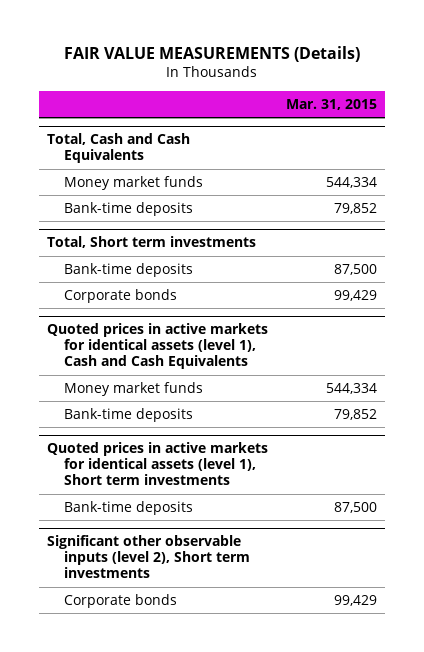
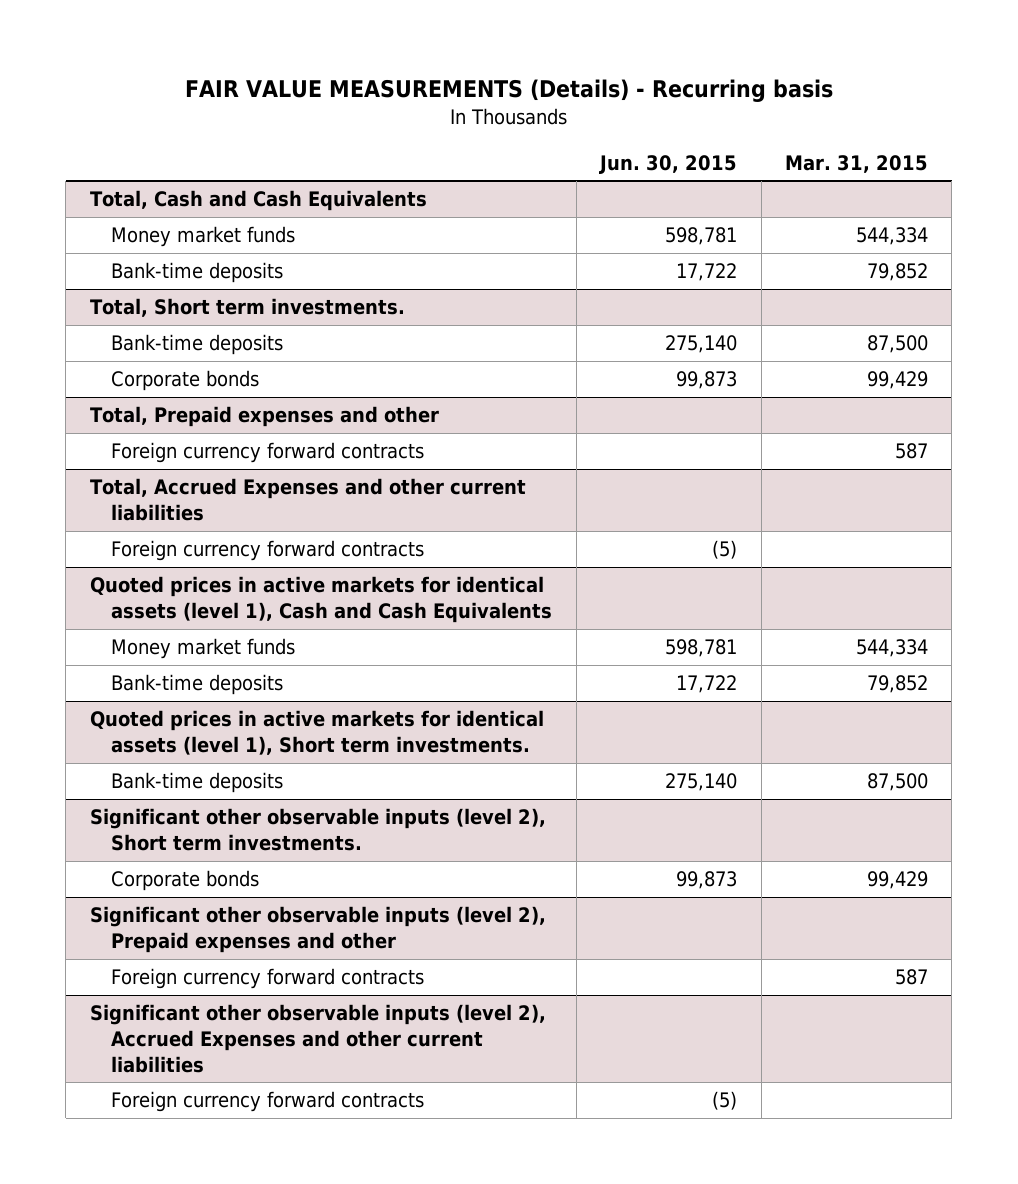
- FAIR VALUE MEASUREMENTS (Details)
+ FAIR VALUE MEASUREMENTS (Details) - Recurring basis
- | Mar. 31, 2015
+ | Jun. 30, 2015 | Mar. 31, 2015
- Total, Short term investments
+ Total, Short term investments.
+ Total, Prepaid expenses and other
+ Foreign currency forward contracts | | 587
+ Total, Accrued Expenses and other current liabilities
+ Foreign currency forward contracts | (5) |
- Quoted prices in active markets for identical assets (level 1), Short term investments
+ Quoted prices in active markets for identical assets (level 1), Short term investments.
- Significant other observable inputs (level 2), Short term investments
+ Significant other observable inputs (level 2), Short term investments.
+ Significant other observable inputs (level 2), Prepaid expenses and other
+ Foreign currency forward contracts | | 587
+ Significant other observable inputs (level 2), Accrued Expenses and other current liabilities
+ Foreign currency forward contracts | (5) |

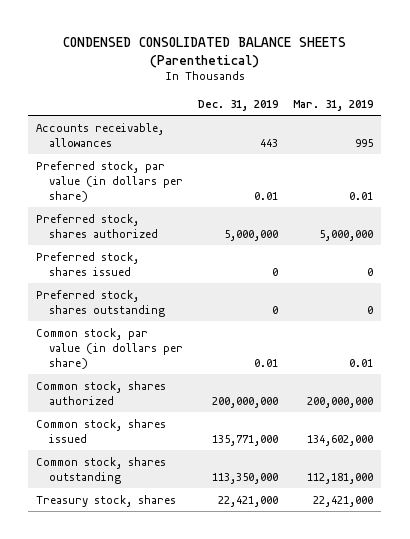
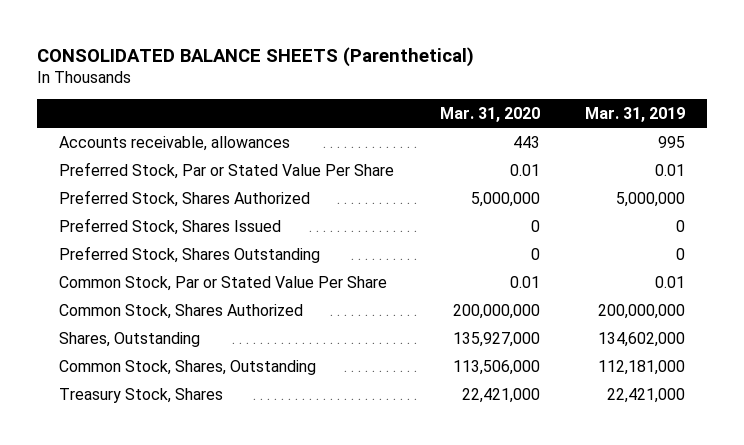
- CONDENSED CONSOLIDATED BALANCE SHEETS (Parenthetical)
+ CONSOLIDATED BALANCE SHEETS (Parenthetical)
- | Dec. 31, 2019 | Mar. 31, 2019
+ | Mar. 31, 2020 | Mar. 31, 2019
- Preferred stock, par value (in dollars per share) | 0.01 | 0.01
- Preferred stock, shares authorized | 5,000,000 | 5,000,000
- Preferred stock, shares issued | 0 | 0
- Preferred stock, shares outstanding | 0 | 0
- Common stock, par value (in dollars per share) | 0.01 | 0.01
- Common stock, shares authorized | 200,000,000 | 200,000,000
- Common stock, shares issued | 135,771,000 | 134,602,000
- Common stock, shares outstanding | 113,350,000 | 112,181,000
- Treasury stock, shares | 22,421,000 | 22,421,000
+ Preferred Stock, Par or Stated Value Per Share | 0.01 | 0.01
+ Preferred Stock, Shares Authorized | 5,000,000 | 5,000,000
+ Preferred Stock, Shares Issued | 0 | 0
+ Preferred Stock, Shares Outstanding | 0 | 0
+ Common Stock, Par or Stated Value Per Share | 0.01 | 0.01
+ Common Stock, Shares Authorized | 200,000,000 | 200,000,000
+ Shares, Outstanding | 135,927,000 | 134,602,000
+ Common Stock, Shares, Outstanding | 113,506,000 | 112,181,000
+ Treasury Stock, Shares | 22,421,000 | 22,421,000

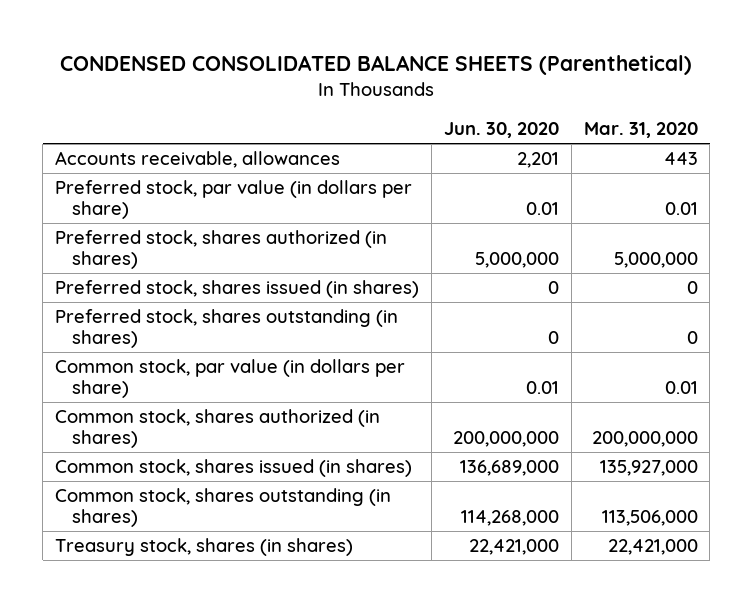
- CONSOLIDATED BALANCE SHEETS (Parenthetical)
+ CONDENSED CONSOLIDATED BALANCE SHEETS (Parenthetical)
- | Mar. 31, 2020 | Mar. 31, 2019
+ | Jun. 30, 2020 | Mar. 31, 2020
- Preferred Stock, Par or Stated Value Per Share | 0.01 | 0.01
- Preferred Stock, Shares Authorized | 5,000,000 | 5,000,000
- Preferred Stock, Shares Issued | 0 | 0
- Preferred Stock, Shares Outstanding | 0 | 0
- Common Stock, Par or Stated Value Per Share | 0.01 | 0.01
- Common Stock, Shares Authorized | 200,000,000 | 200,000,000
- Shares, Outstanding | 135,927,000 | 134,602,000
- Common Stock, Shares, Outstanding | 113,506,000 | 112,181,000
- Treasury Stock, Shares | 22,421,000 | 22,421,000
+ Preferred stock, par value (in dollars per share) | 0.01 | 0.01
+ Preferred stock, shares authorized (in shares) | 5,000,000 | 5,000,000
+ Preferred stock, shares issued (in shares) | 0 | 0
+ Preferred stock, shares outstanding (in shares) | 0 | 0
+ Common stock, par value (in dollars per share) | 0.01 | 0.01
+ Common stock, shares authorized (in shares) | 200,000,000 | 200,000,000
+ Common stock, shares issued (in shares) | 136,689,000 | 135,927,000
+ Common stock, shares outstanding (in shares) | 114,268,000 | 113,506,000
+ Treasury stock, shares (in shares) | 22,421,000 | 22,421,000

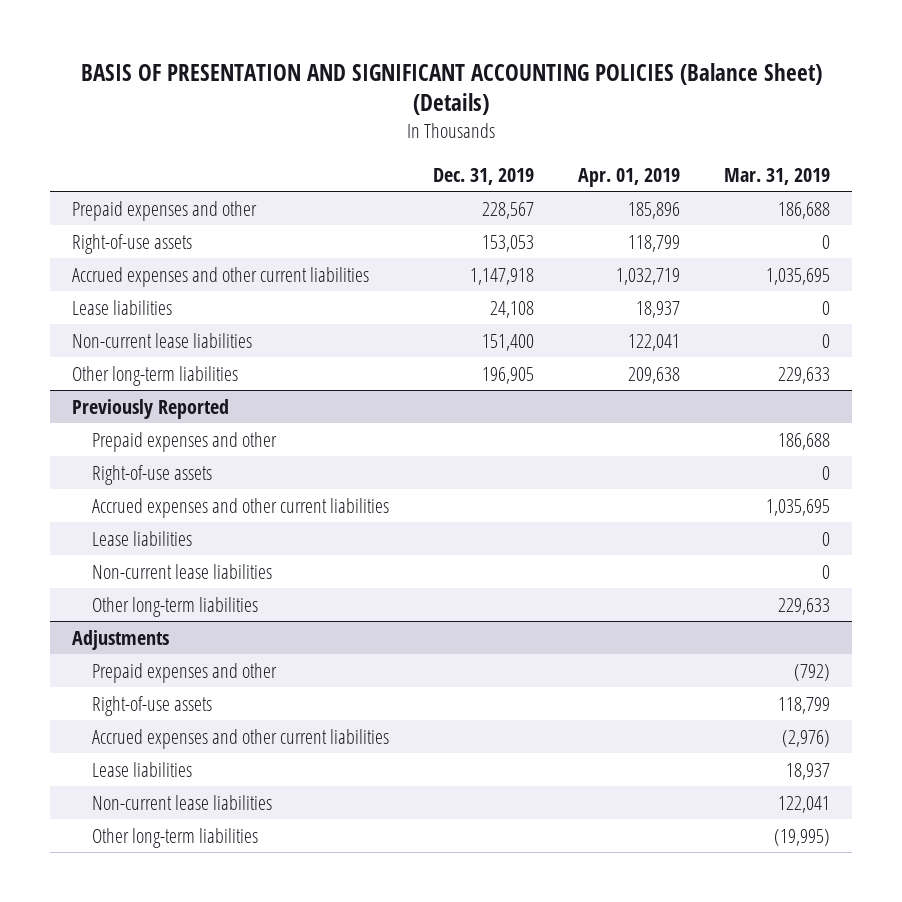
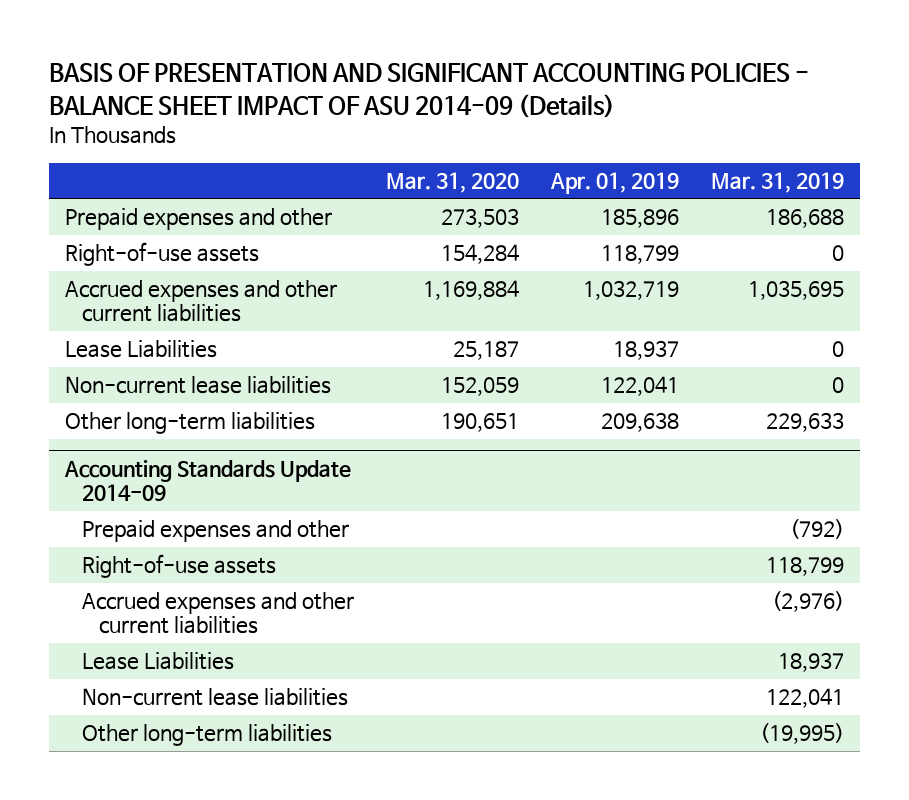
- BASIS OF PRESENTATION AND SIGNIFICANT ACCOUNTING POLICIES (Balance Sheet) (Details)
+ BASIS OF PRESENTATION AND SIGNIFICANT ACCOUNTING POLICIES - BALANCE SHEET IMPACT OF ASU 2014-09 (Details)
- | Dec. 31, 2019 | Apr. 01, 2019 | Mar. 31, 2019
+ | Mar. 31, 2020 | Apr. 01, 2019 | Mar. 31, 2019
- Lease liabilities | 24,108 | 18,937 | 0
+ Lease Liabilities | 25,187 | 18,937 | 0
- Previously Reported
- Prepaid expenses and other | | | 186,688
- Right-of-use assets | | | 0
- Accrued expenses and other current liabilities | | | 1,035,695
- Lease liabilities | | | 0
- Non-current lease liabilities | | | 0
- Other long-term liabilities | | | 229,633
- Adjustments
+ Accounting Standards Update 2014-09
- Lease liabilities | | | 18,937
+ Lease Liabilities | | | 18,937

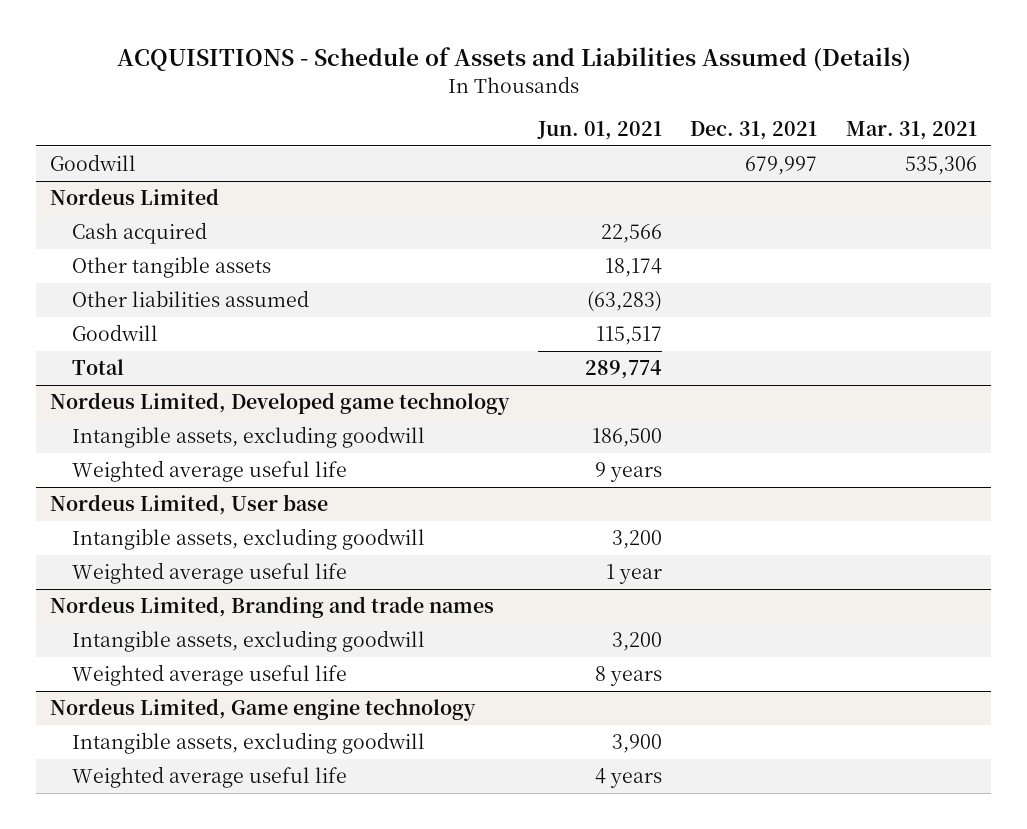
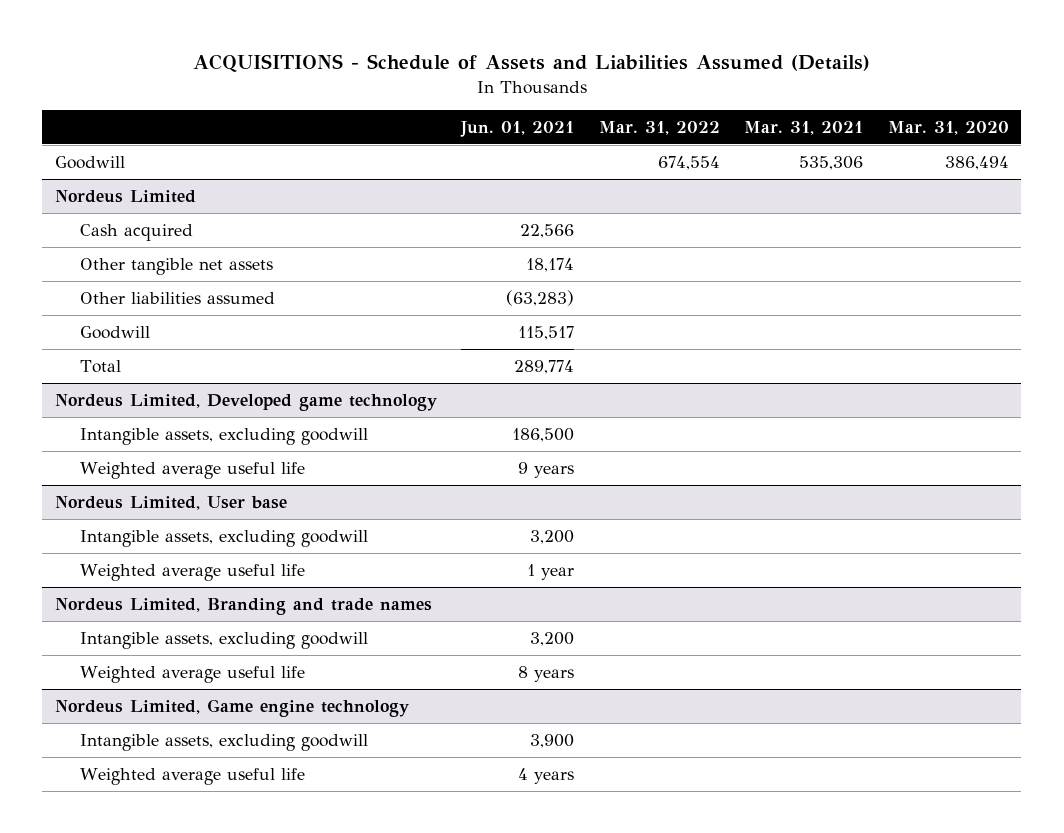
- | Jun. 01, 2021 | Dec. 31, 2021 | Mar. 31, 2021
+ | Jun. 01, 2021 | Mar. 31, 2022 | Mar. 31, 2021 | Mar. 31, 2020
@ Nordeus Limited
- Other tangible assets | 18,174 | |
+ Other tangible net assets | 18,174 | | |

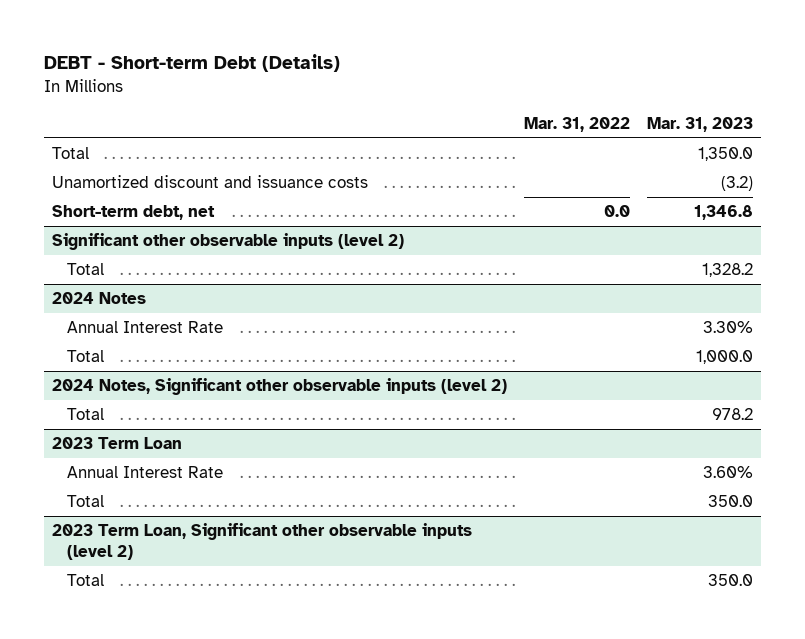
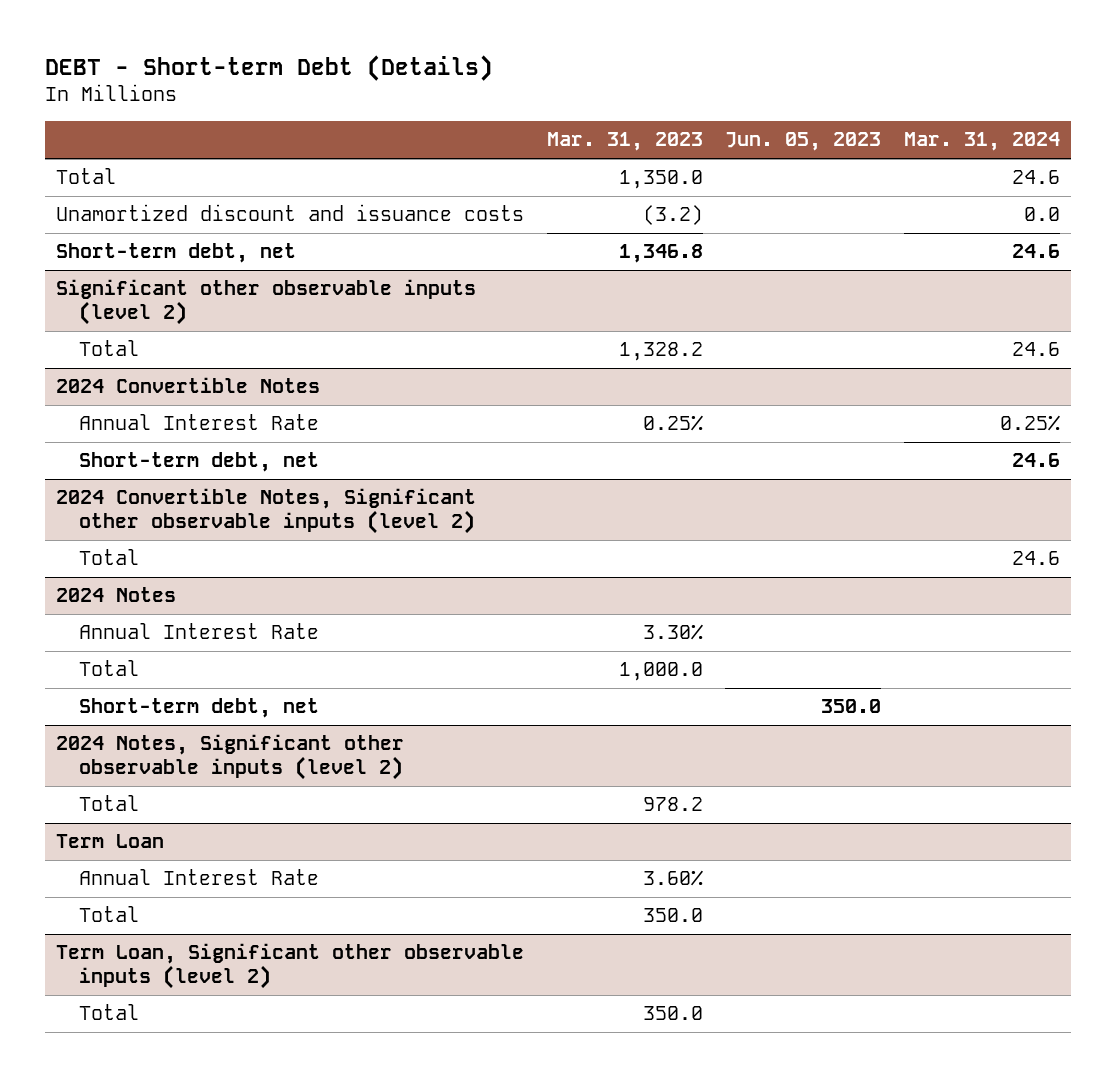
- | Mar. 31, 2022 | Mar. 31, 2023
+ | Mar. 31, 2023 | Jun. 05, 2023 | Mar. 31, 2024
+ 2024 Convertible Notes
+ Annual Interest Rate | 0.25% | | 0.25%
+ Short-term debt, net | | | 24.6
+ 2024 Convertible Notes, Significant other observable inputs (level 2)
+ Total | | | 24.6
@ 2024 Notes
+ Short-term debt, net | | 350.0 |
- 2023 Term Loan
+ Term Loan
- 2023 Term Loan, Significant other observable inputs (level 2)
+ Term Loan, Significant other observable inputs (level 2)

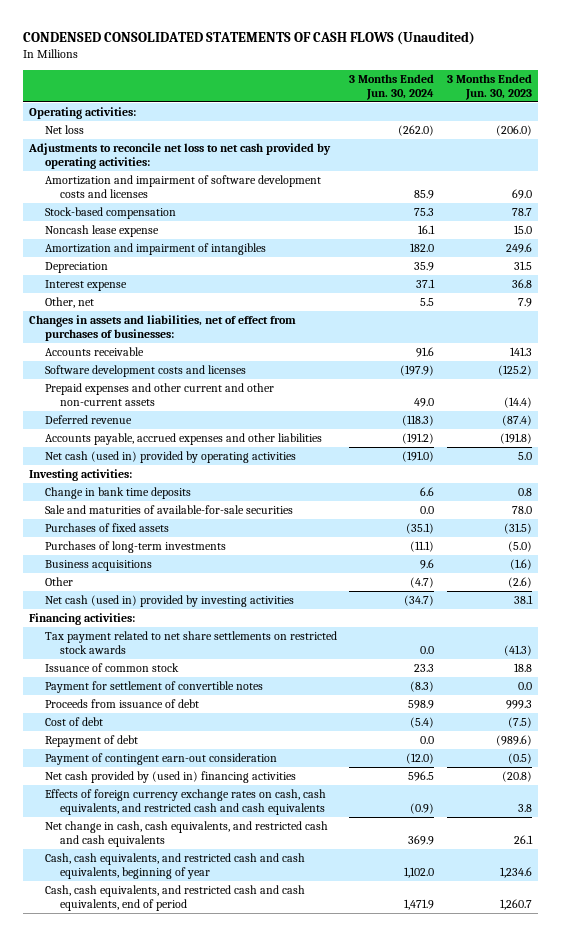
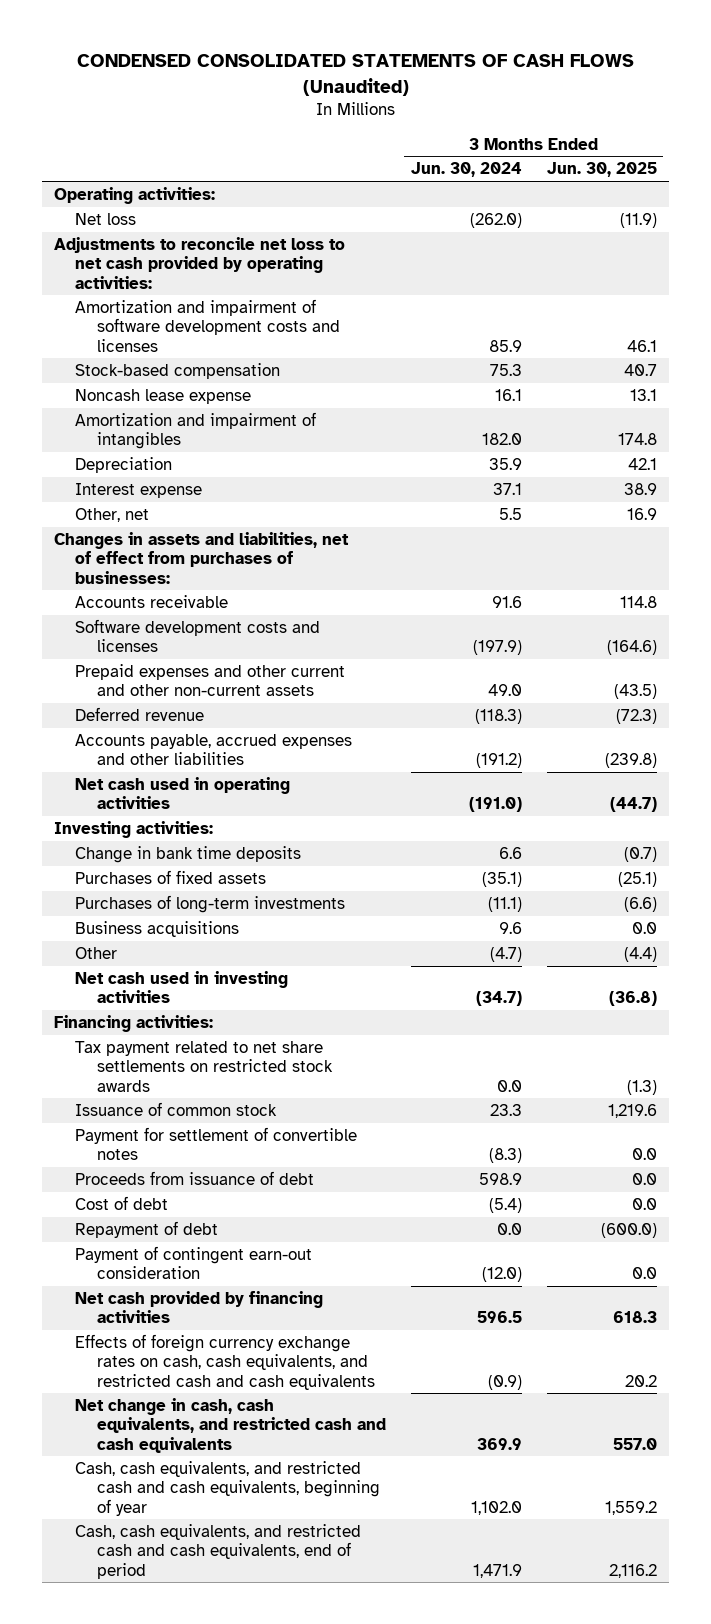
- | 3 Months Ended Jun. 30, 2024 | 3 Months Ended Jun. 30, 2023
+ | 3 Months Ended Jun. 30, 2024 | 3 Months Ended Jun. 30, 2025
- Net cash (used in) provided by operating activities | (191.0) | 5.0
+ Net cash used in operating activities | (191.0) | (44.7)
- Sale and maturities of available-for-sale securities | 0.0 | 78.0
- Net cash (used in) provided by investing activities | (34.7) | 38.1
+ Net cash used in investing activities | (34.7) | (36.8)
- Net cash provided by (used in) financing activities | 596.5 | (20.8)
+ Net cash provided by financing activities | 596.5 | 618.3

